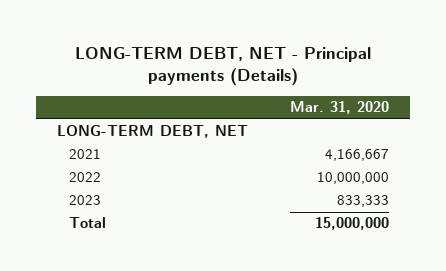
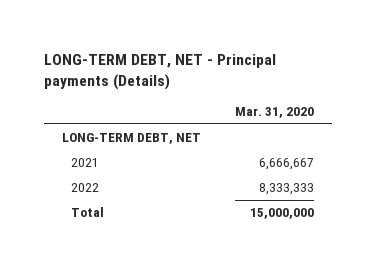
- 2021 | 4,166,667
- 2022 | 10,000,000
- 2023 | 833,333
+ 2021 | 6,666,667
+ 2022 | 8,333,333

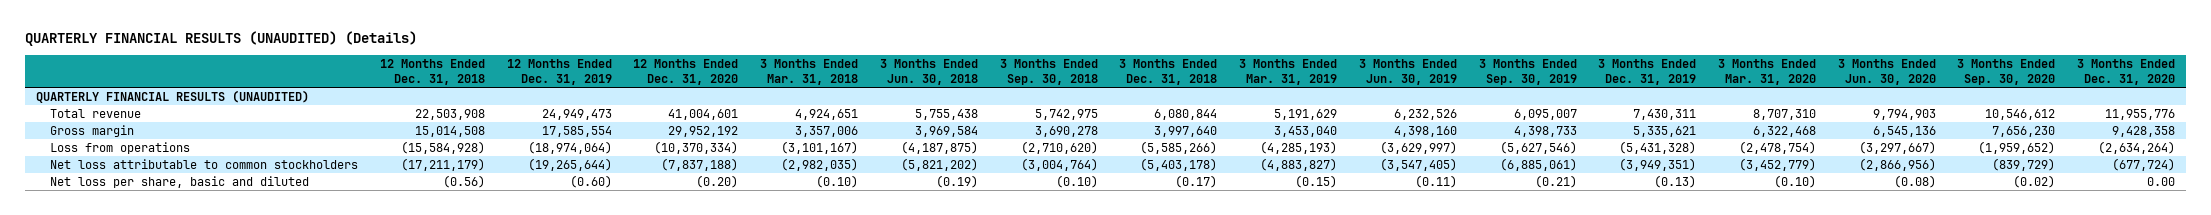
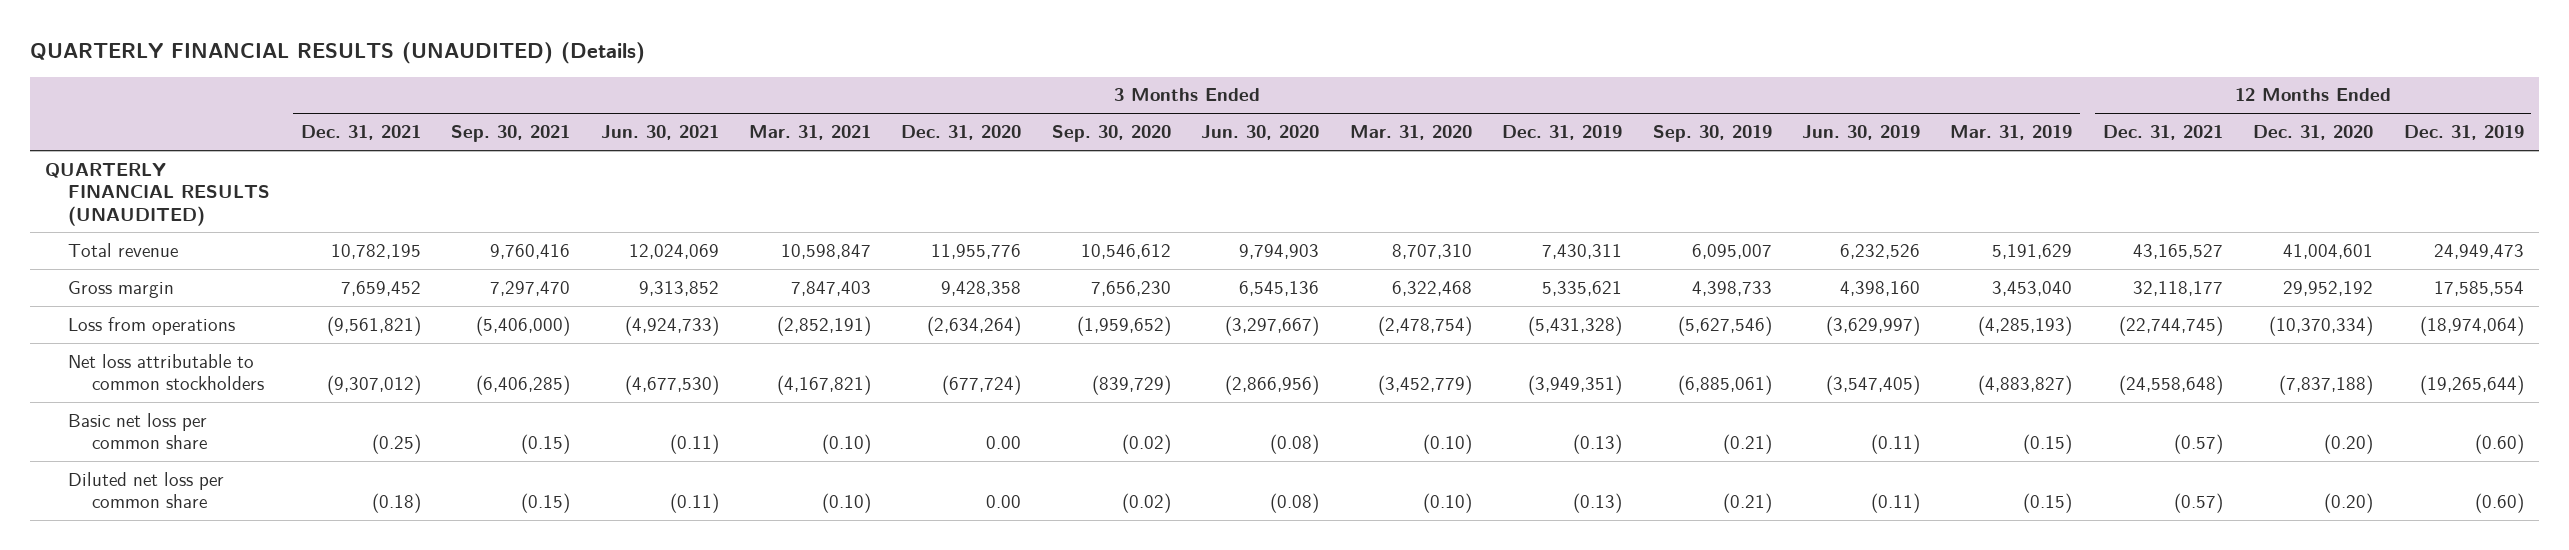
- | 12 Months Ended Dec. 31, 2018 | 12 Months Ended Dec. 31, 2019 | 12 Months Ended Dec. 31, 2020 | 3 Months Ended Mar. 31, 2018 | 3 Months Ended Jun. 30, 2018 | 3 Months Ended Sep. 30, 2018 | 3 Months Ended Dec. 31, 2018 | 3 Months Ended Mar. 31, 2019 | 3 Months Ended Jun. 30, 2019 | 3 Months Ended Sep. 30, 2019 | 3 Months Ended Dec. 31, 2019 | 3 Months Ended Mar. 31, 2020 | 3 Months Ended Jun. 30, 2020 | 3 Months Ended Sep. 30, 2020 | 3 Months Ended Dec. 31, 2020
+ | 3 Months Ended Dec. 31, 2021 | 3 Months Ended Sep. 30, 2021 | 3 Months Ended Jun. 30, 2021 | 3 Months Ended Mar. 31, 2021 | 3 Months Ended Dec. 31, 2020 | 3 Months Ended Sep. 30, 2020 | 3 Months Ended Jun. 30, 2020 | 3 Months Ended Mar. 31, 2020 | 3 Months Ended Dec. 31, 2019 | 3 Months Ended Sep. 30, 2019 | 3 Months Ended Jun. 30, 2019 | 3 Months Ended Mar. 31, 2019 | 12 Months Ended Dec. 31, 2021 | 12 Months Ended Dec. 31, 2020 | 12 Months Ended Dec. 31, 2019
- Net loss per share, basic and diluted | (0.56) | (0.60) | (0.20) | (0.10) | (0.19) | (0.10) | (0.17) | (0.15) | (0.11) | (0.21) | (0.13) | (0.10) | (0.08) | (0.02) | 0.00
+ Basic net loss per common share | (0.25) | (0.15) | (0.11) | (0.10) | 0.00 | (0.02) | (0.08) | (0.10) | (0.13) | (0.21) | (0.11) | (0.15) | (0.57) | (0.20) | (0.60)
+ Diluted net loss per common share | (0.18) | (0.15) | (0.11) | (0.10) | 0.00 | (0.02) | (0.08) | (0.10) | (0.13) | (0.21) | (0.11) | (0.15) | (0.57) | (0.20) | (0.60)

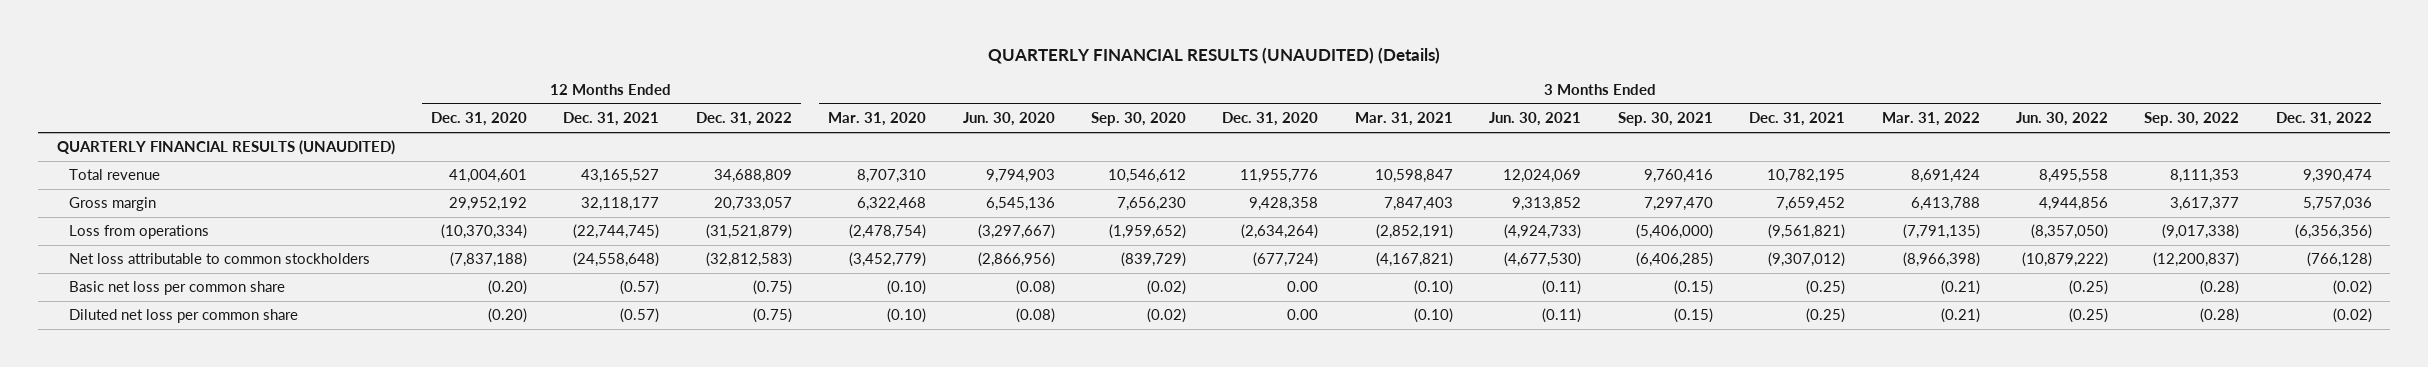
- | 3 Months Ended Dec. 31, 2021 | 3 Months Ended Sep. 30, 2021 | 3 Months Ended Jun. 30, 2021 | 3 Months Ended Mar. 31, 2021 | 3 Months Ended Dec. 31, 2020 | 3 Months Ended Sep. 30, 2020 | 3 Months Ended Jun. 30, 2020 | 3 Months Ended Mar. 31, 2020 | 3 Months Ended Dec. 31, 2019 | 3 Months Ended Sep. 30, 2019 | 3 Months Ended Jun. 30, 2019 | 3 Months Ended Mar. 31, 2019 | 12 Months Ended Dec. 31, 2021 | 12 Months Ended Dec. 31, 2020 | 12 Months Ended Dec. 31, 2019
+ | 12 Months Ended Dec. 31, 2020 | 12 Months Ended Dec. 31, 2021 | 12 Months Ended Dec. 31, 2022 | 3 Months Ended Mar. 31, 2020 | 3 Months Ended Jun. 30, 2020 | 3 Months Ended Sep. 30, 2020 | 3 Months Ended Dec. 31, 2020 | 3 Months Ended Mar. 31, 2021 | 3 Months Ended Jun. 30, 2021 | 3 Months Ended Sep. 30, 2021 | 3 Months Ended Dec. 31, 2021 | 3 Months Ended Mar. 31, 2022 | 3 Months Ended Jun. 30, 2022 | 3 Months Ended Sep. 30, 2022 | 3 Months Ended Dec. 31, 2022
- Diluted net loss per common share | (0.18) | (0.15) | (0.11) | (0.10) | 0.00 | (0.02) | (0.08) | (0.10) | (0.13) | (0.21) | (0.11) | (0.15) | (0.57) | (0.20) | (0.60)
+ Diluted net loss per common share | (0.20) | (0.57) | (0.75) | (0.10) | (0.08) | (0.02) | 0.00 | (0.10) | (0.11) | (0.15) | (0.25) | (0.21) | (0.25) | (0.28) | (0.02)

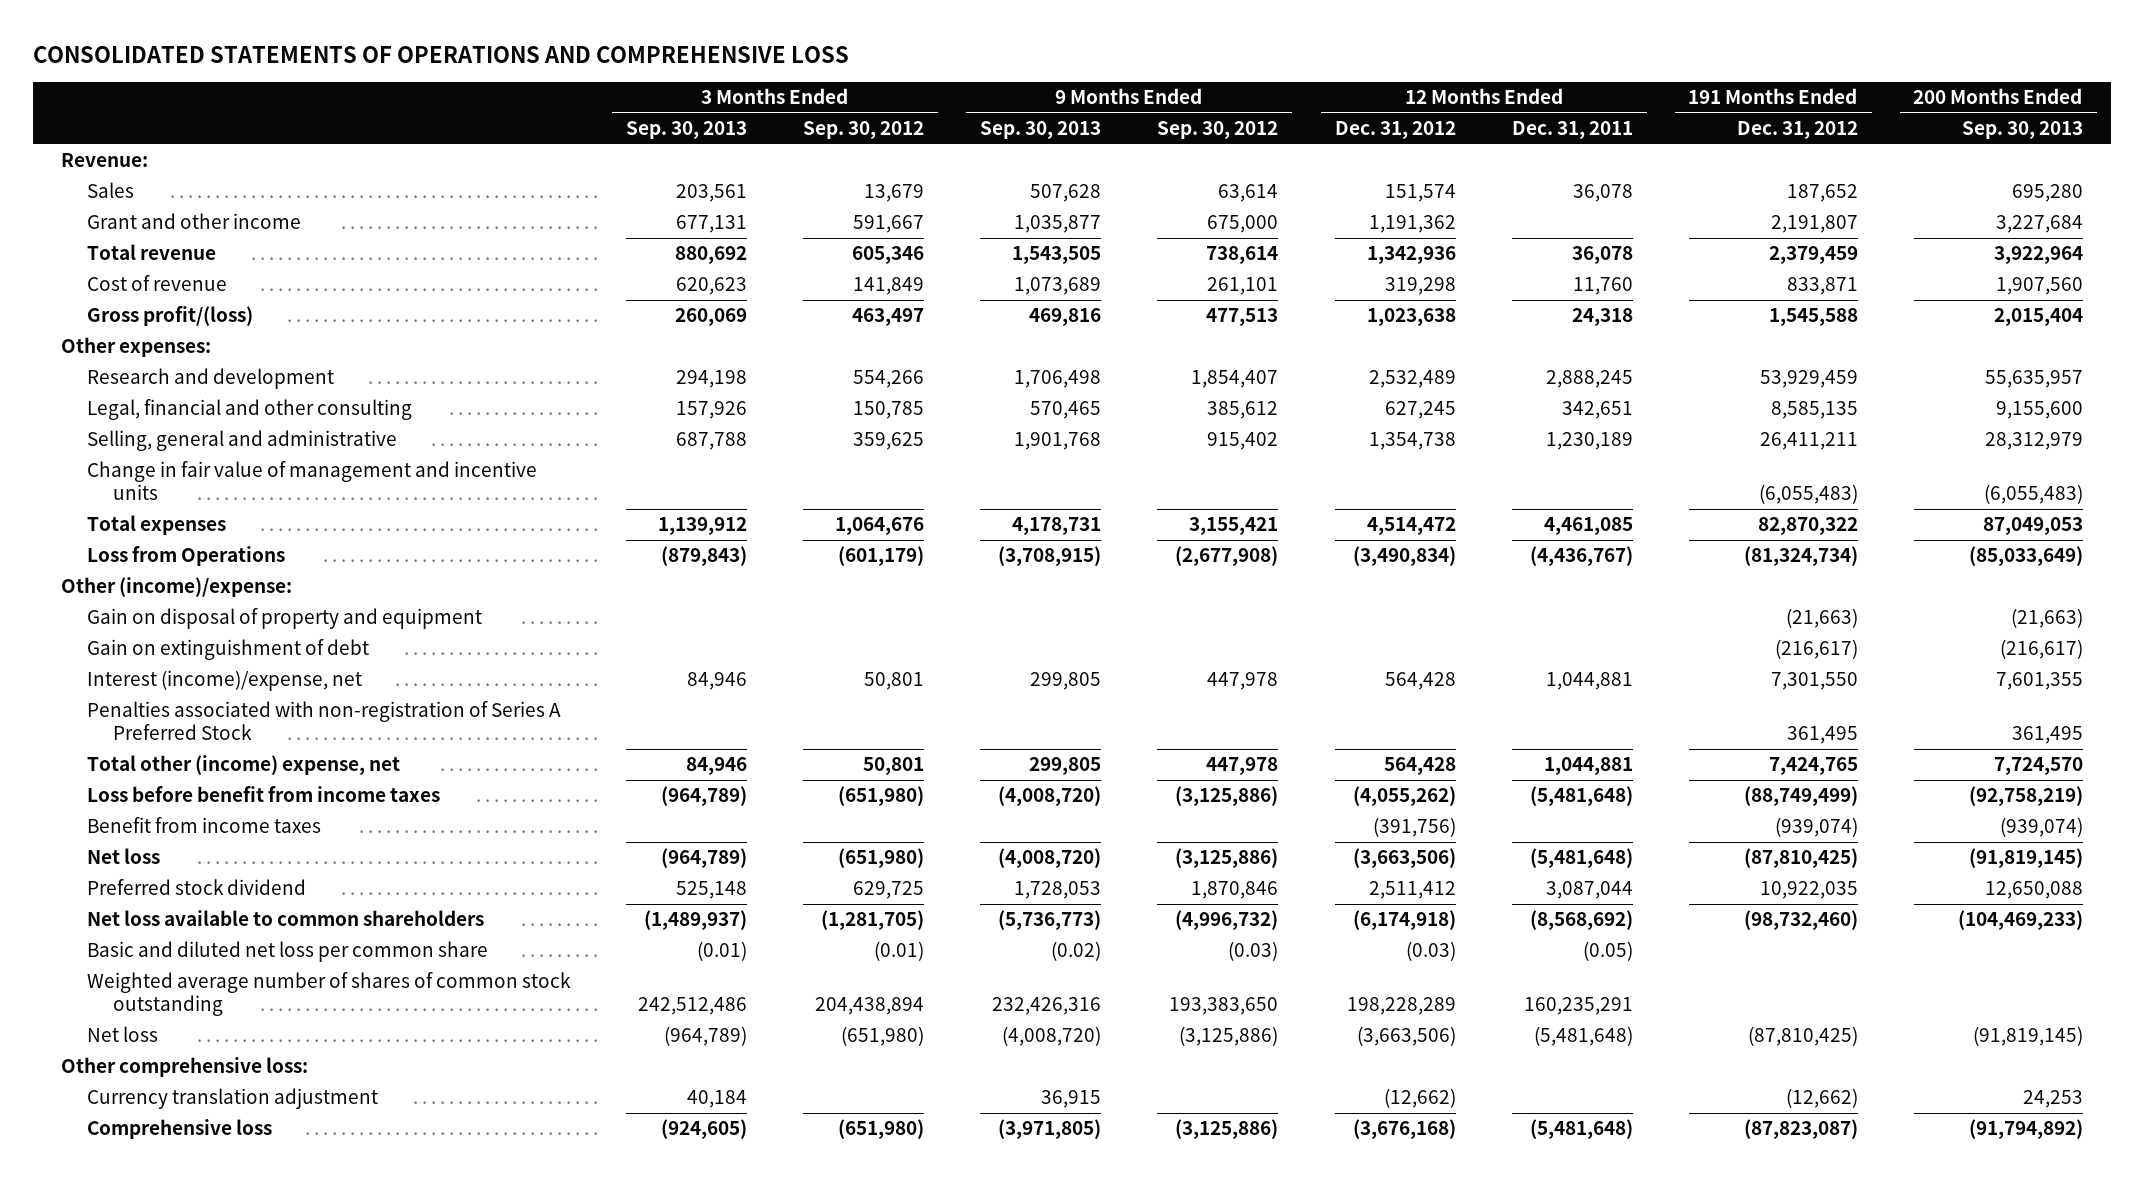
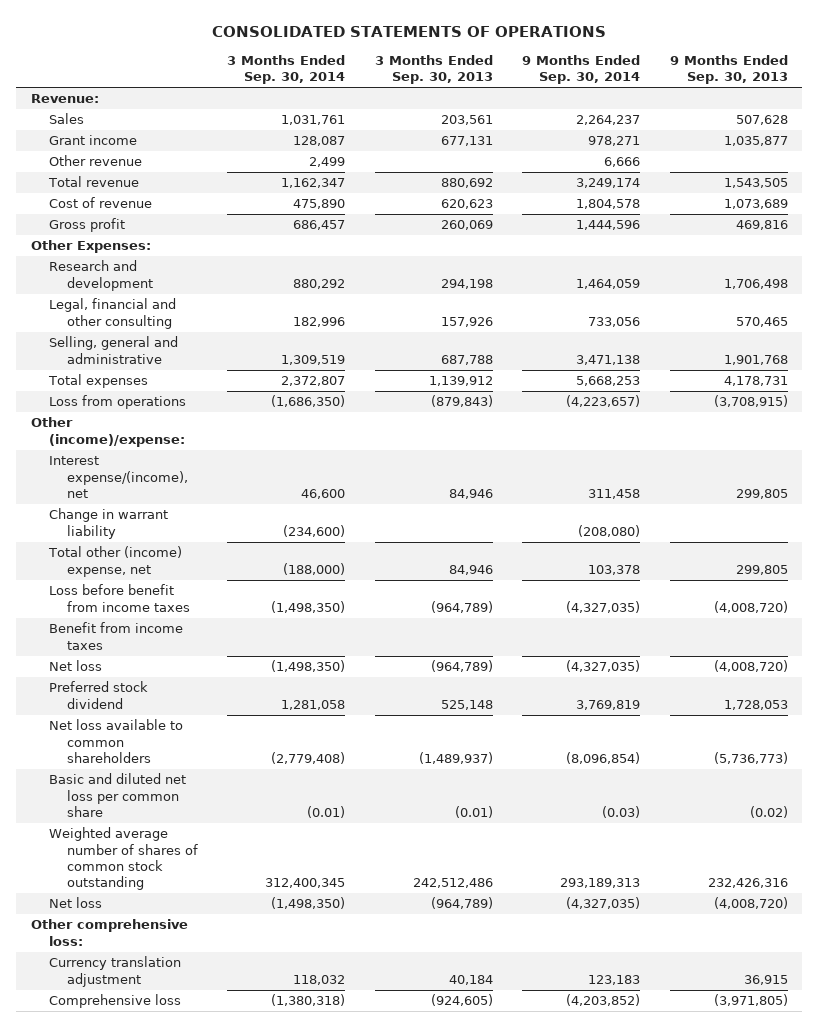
- CONSOLIDATED STATEMENTS OF OPERATIONS AND COMPREHENSIVE LOSS
+ CONSOLIDATED STATEMENTS OF OPERATIONS
- | 3 Months Ended Sep. 30, 2013 | 3 Months Ended Sep. 30, 2012 | 9 Months Ended Sep. 30, 2013 | 9 Months Ended Sep. 30, 2012 | 12 Months Ended Dec. 31, 2012 | 12 Months Ended Dec. 31, 2011 | 191 Months Ended Dec. 31, 2012 | 200 Months Ended Sep. 30, 2013
+ | 3 Months Ended Sep. 30, 2014 | 3 Months Ended Sep. 30, 2013 | 9 Months Ended Sep. 30, 2014 | 9 Months Ended Sep. 30, 2013
- Grant and other income | 677,131 | 591,667 | 1,035,877 | 675,000 | 1,191,362 | | 2,191,807 | 3,227,684
+ Grant income | 128,087 | 677,131 | 978,271 | 1,035,877
+ Other revenue | 2,499 | | 6,666 |
- Gross profit/(loss) | 260,069 | 463,497 | 469,816 | 477,513 | 1,023,638 | 24,318 | 1,545,588 | 2,015,404
- Other expenses:
+ Gross profit | 686,457 | 260,069 | 1,444,596 | 469,816
+ Other Expenses:
- Change in fair value of management and incentive units | | | | | | | (6,055,483) | (6,055,483)
- Loss from Operations | (879,843) | (601,179) | (3,708,915) | (2,677,908) | (3,490,834) | (4,436,767) | (81,324,734) | (85,033,649)
+ Loss from operations | (1,686,350) | (879,843) | (4,223,657) | (3,708,915)
- Gain on disposal of property and equipment | | | | | | | (21,663) | (21,663)
- Gain on extinguishment of debt | | | | | | | (216,617) | (216,617)
- Interest (income)/expense, net | 84,946 | 50,801 | 299,805 | 447,978 | 564,428 | 1,044,881 | 7,301,550 | 7,601,355
- Penalties associated with non-registration of Series A Preferred Stock | | | | | | | 361,495 | 361,495
+ Interest expense/(income), net | 46,600 | 84,946 | 311,458 | 299,805
+ Change in warrant liability | (234,600) | | (208,080) |

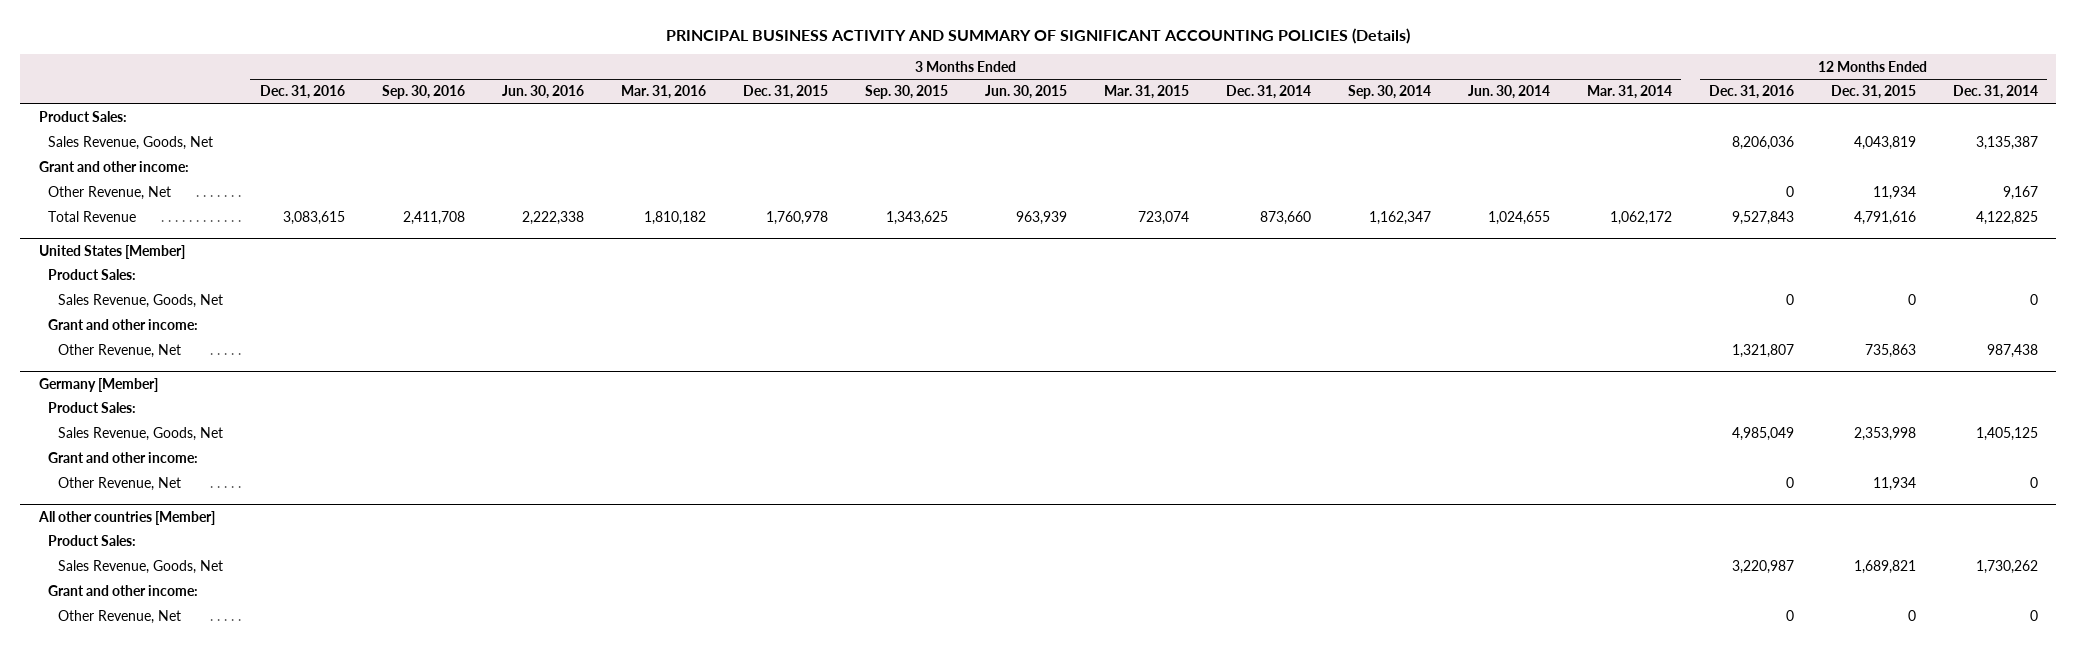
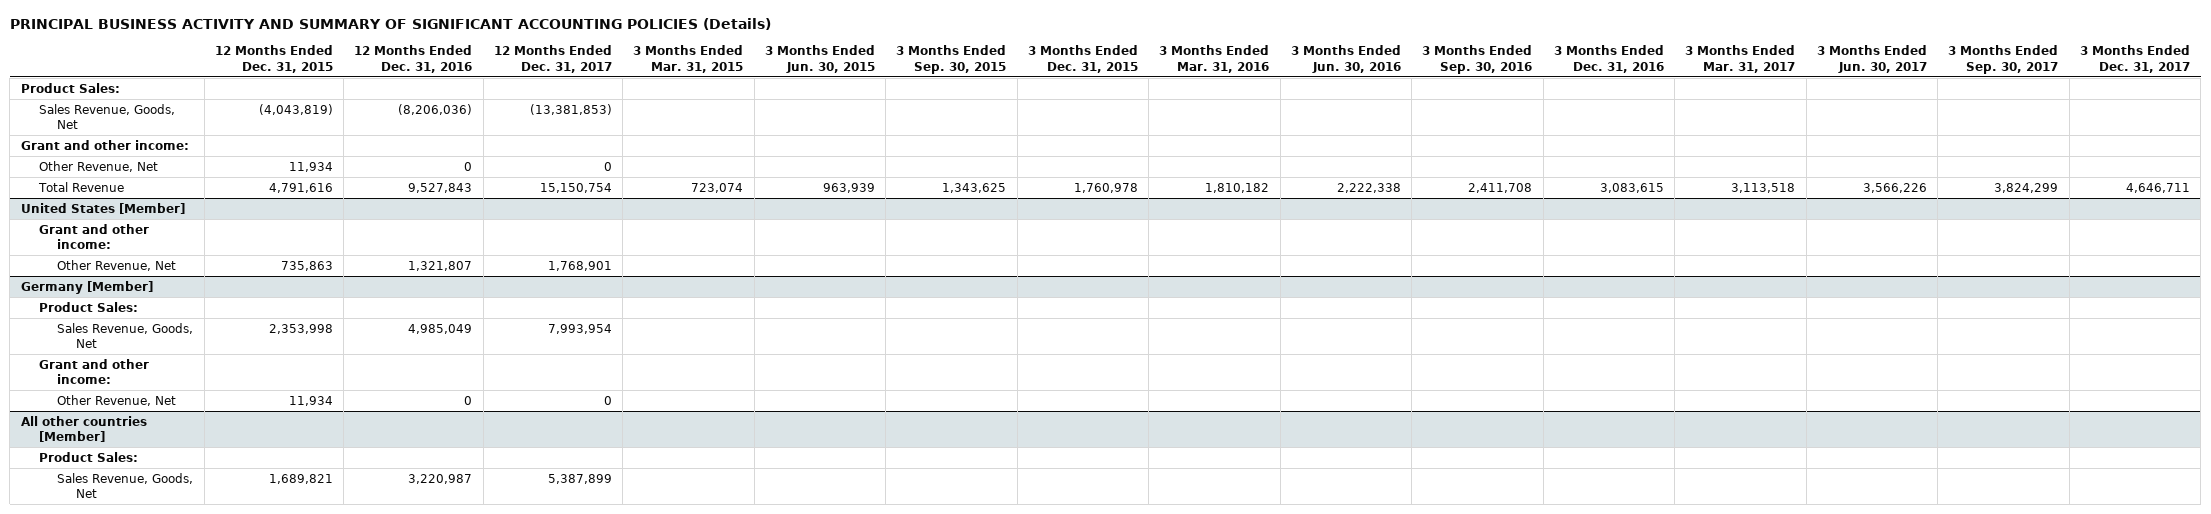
- | 3 Months Ended Dec. 31, 2016 | 3 Months Ended Sep. 30, 2016 | 3 Months Ended Jun. 30, 2016 | 3 Months Ended Mar. 31, 2016 | 3 Months Ended Dec. 31, 2015 | 3 Months Ended Sep. 30, 2015 | 3 Months Ended Jun. 30, 2015 | 3 Months Ended Mar. 31, 2015 | 3 Months Ended Dec. 31, 2014 | 3 Months Ended Sep. 30, 2014 | 3 Months Ended Jun. 30, 2014 | 3 Months Ended Mar. 31, 2014 | 12 Months Ended Dec. 31, 2016 | 12 Months Ended Dec. 31, 2015 | 12 Months Ended Dec. 31, 2014
+ | 12 Months Ended Dec. 31, 2015 | 12 Months Ended Dec. 31, 2016 | 12 Months Ended Dec. 31, 2017 | 3 Months Ended Mar. 31, 2015 | 3 Months Ended Jun. 30, 2015 | 3 Months Ended Sep. 30, 2015 | 3 Months Ended Dec. 31, 2015 | 3 Months Ended Mar. 31, 2016 | 3 Months Ended Jun. 30, 2016 | 3 Months Ended Sep. 30, 2016 | 3 Months Ended Dec. 31, 2016 | 3 Months Ended Mar. 31, 2017 | 3 Months Ended Jun. 30, 2017 | 3 Months Ended Sep. 30, 2017 | 3 Months Ended Dec. 31, 2017
- Sales Revenue, Goods, Net | | | | | | | | | | | | | 8,206,036 | 4,043,819 | 3,135,387
+ Sales Revenue, Goods, Net | (4,043,819) | (8,206,036) | (13,381,853) | | | | | | | | | | | |
@ United States [Member]
- Product Sales:
- Sales Revenue, Goods, Net | | | | | | | | | | | | | 0 | 0 | 0
@ All other countries [Member]
- Grant and other income:
- Other Revenue, Net | | | | | | | | | | | | | 0 | 0 | 0

